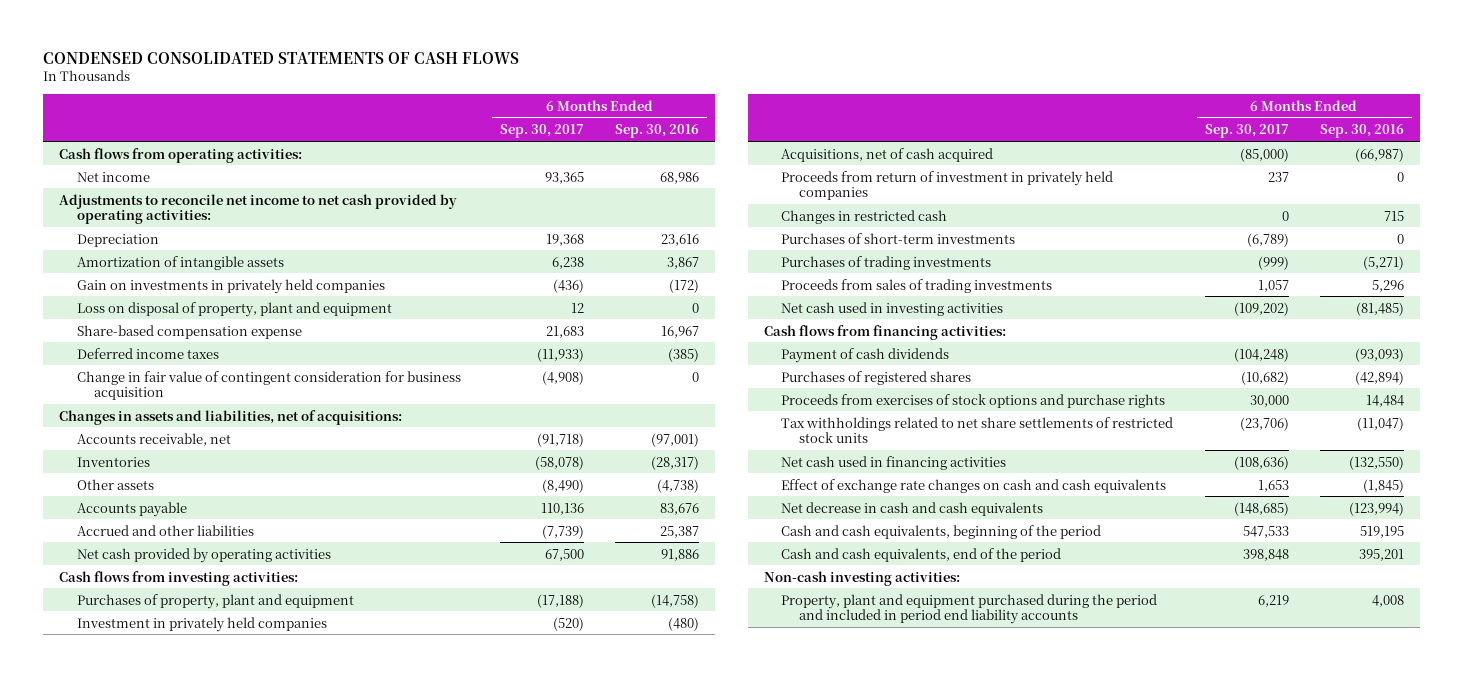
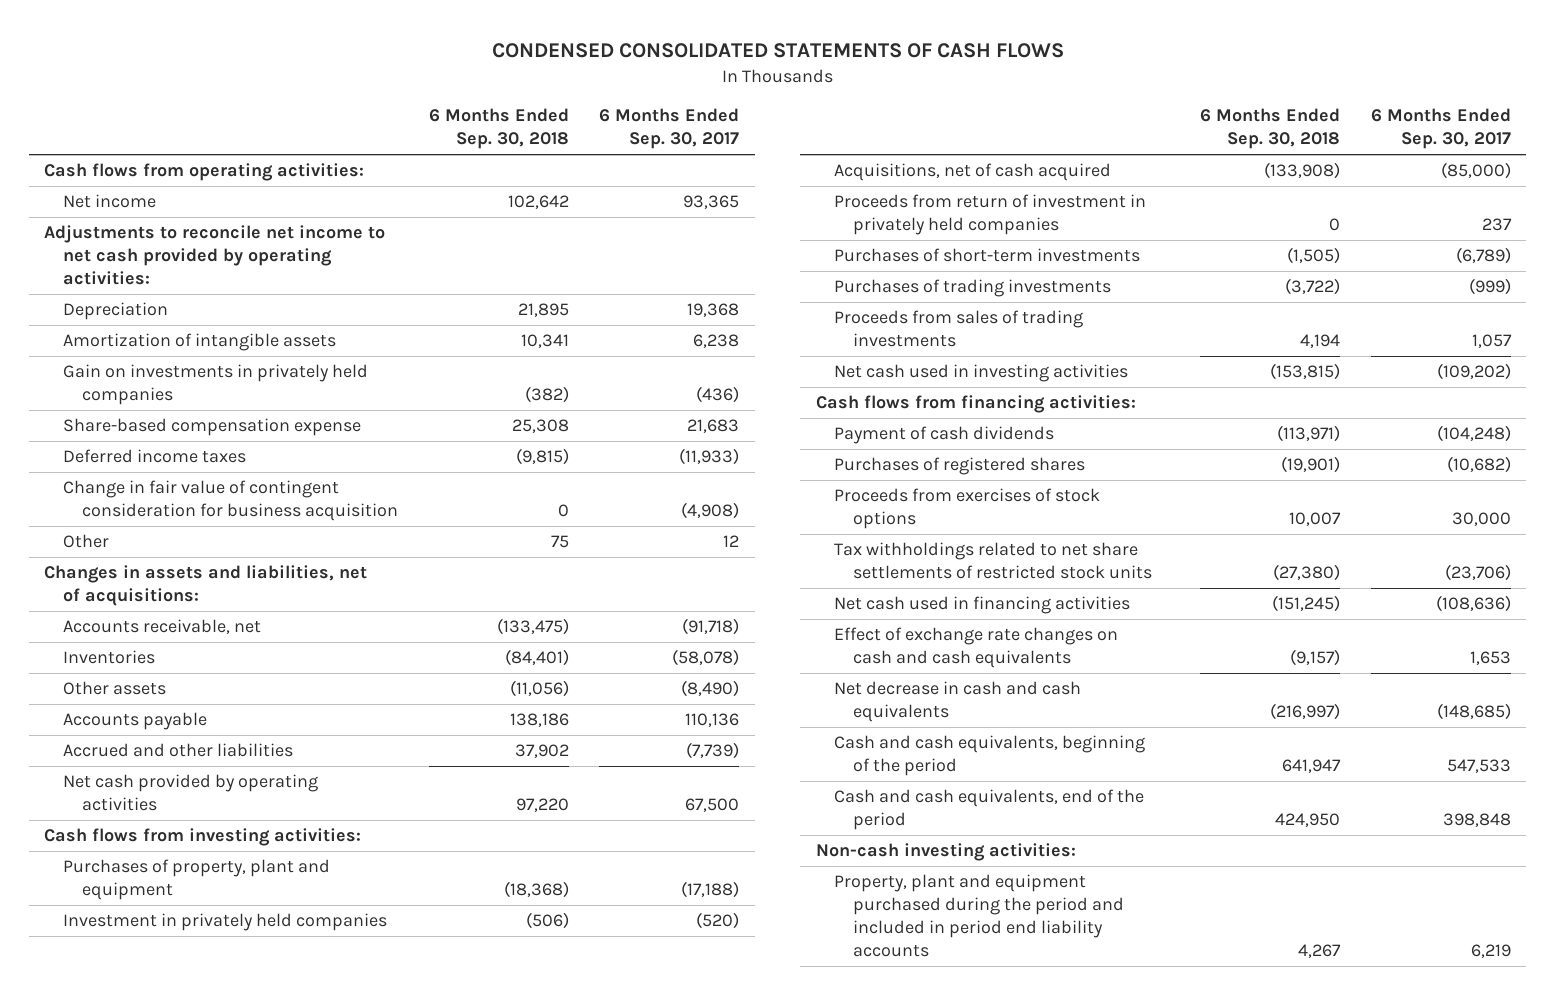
- | 6 Months Ended Sep. 30, 2017 | 6 Months Ended Sep. 30, 2016
+ | 6 Months Ended Sep. 30, 2018 | 6 Months Ended Sep. 30, 2017
- Loss on disposal of property, plant and equipment | 12 | 0
+ Other | 75 | 12
- Changes in restricted cash | 0 | 715
- Proceeds from exercises of stock options and purchase rights | 30,000 | 14,484
+ Proceeds from exercises of stock options | 10,007 | 30,000

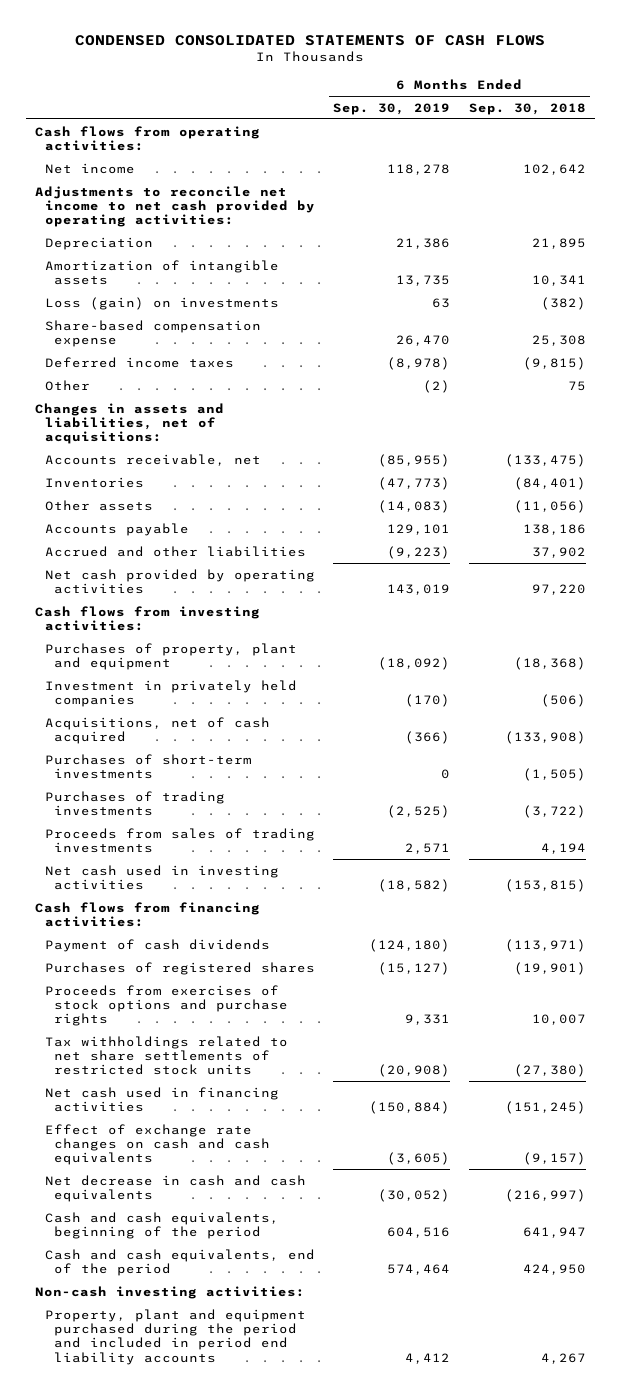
- | 6 Months Ended Sep. 30, 2018 | 6 Months Ended Sep. 30, 2017
+ | 6 Months Ended Sep. 30, 2019 | 6 Months Ended Sep. 30, 2018
- Gain on investments in privately held companies | (382) | (436)
+ Loss (gain) on investments | 63 | (382)
- Change in fair value of contingent consideration for business acquisition | 0 | (4,908)
- Proceeds from return of investment in privately held companies | 0 | 237
- Proceeds from exercises of stock options | 10,007 | 30,000
+ Proceeds from exercises of stock options and purchase rights | 9,331 | 10,007

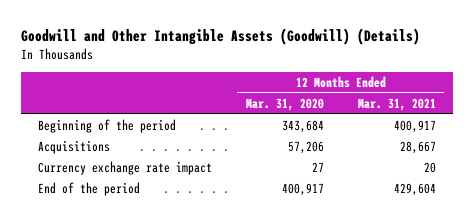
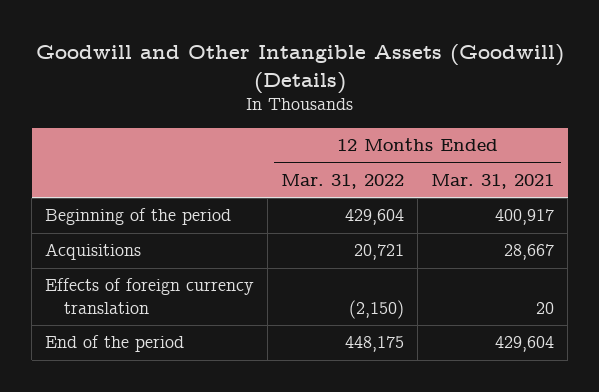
- | 12 Months Ended Mar. 31, 2020 | 12 Months Ended Mar. 31, 2021
+ | 12 Months Ended Mar. 31, 2022 | 12 Months Ended Mar. 31, 2021
- Currency exchange rate impact | 27 | 20
+ Effects of foreign currency translation | (2,150) | 20

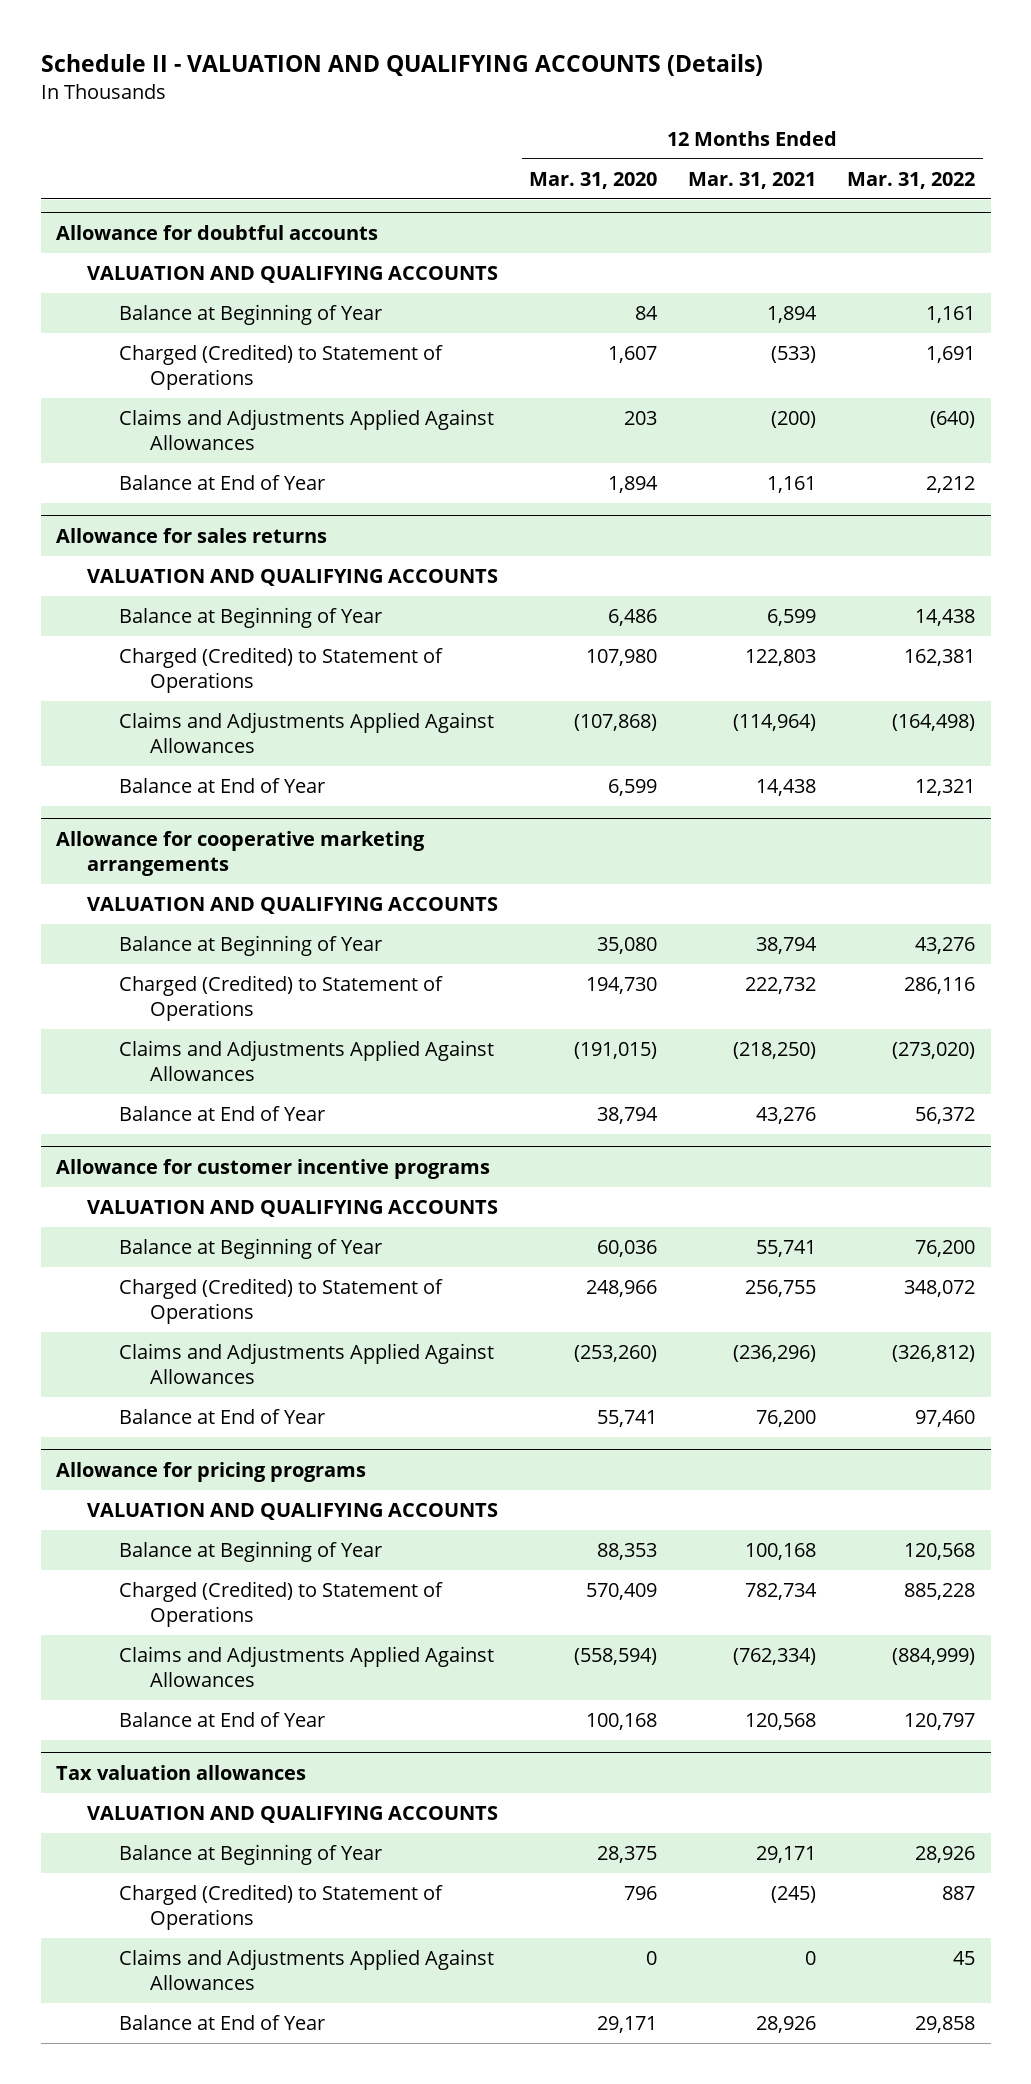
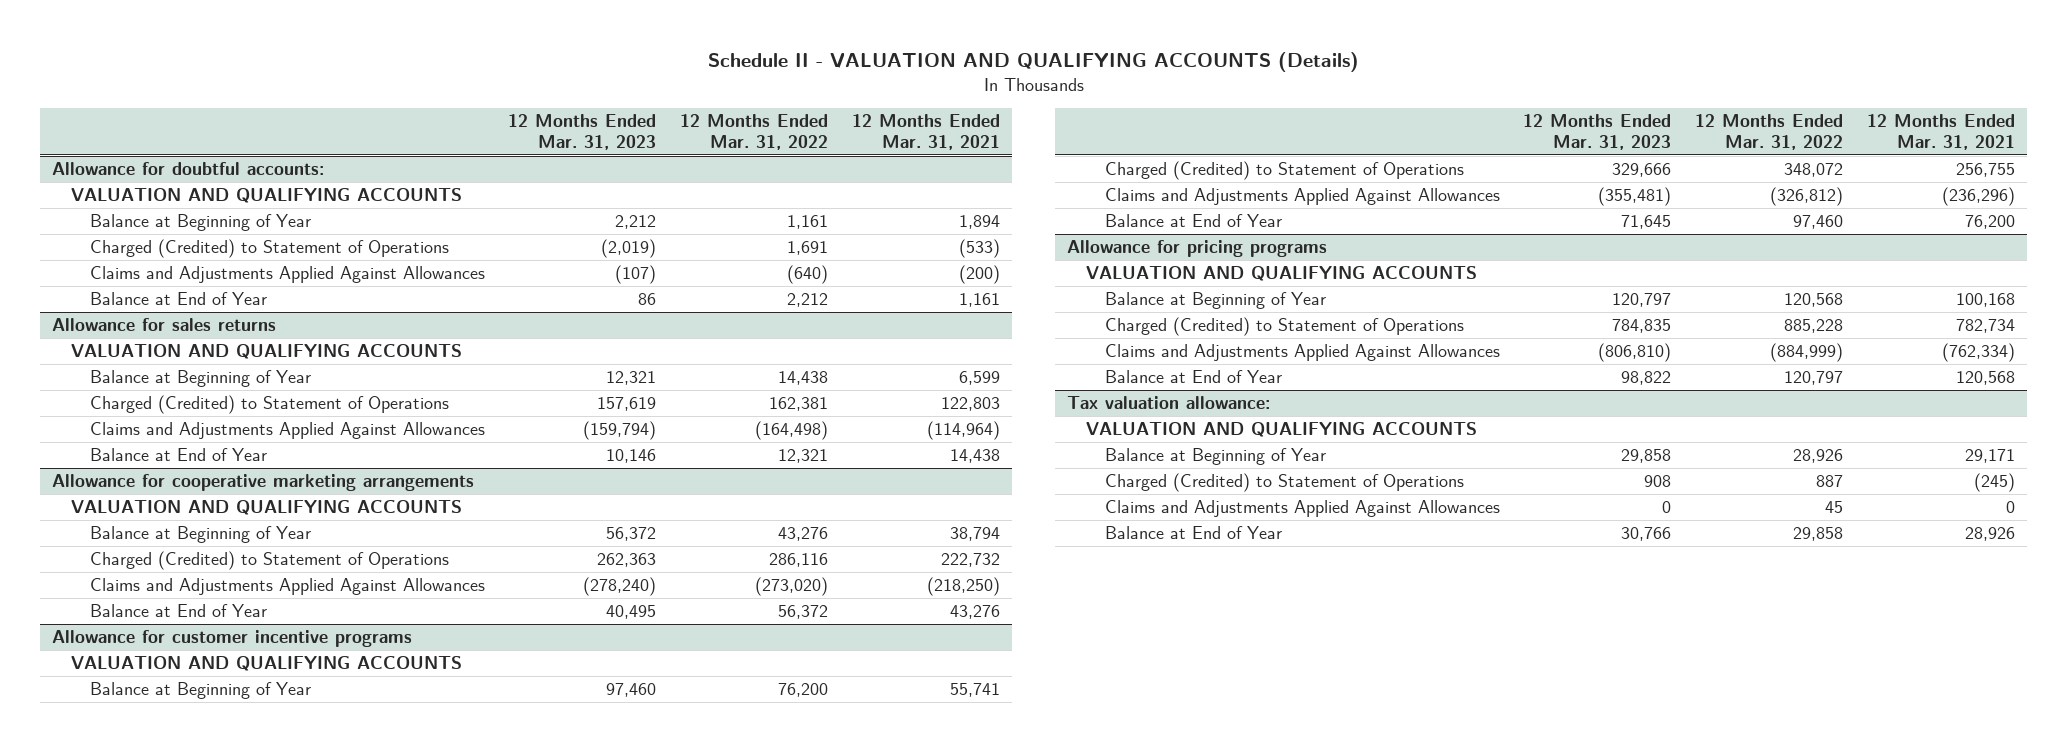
- | 12 Months Ended Mar. 31, 2020 | 12 Months Ended Mar. 31, 2021 | 12 Months Ended Mar. 31, 2022
+ | 12 Months Ended Mar. 31, 2023 | 12 Months Ended Mar. 31, 2022 | 12 Months Ended Mar. 31, 2021
- Allowance for doubtful accounts
+ Allowance for doubtful accounts:
- Tax valuation allowances
+ Tax valuation allowance:

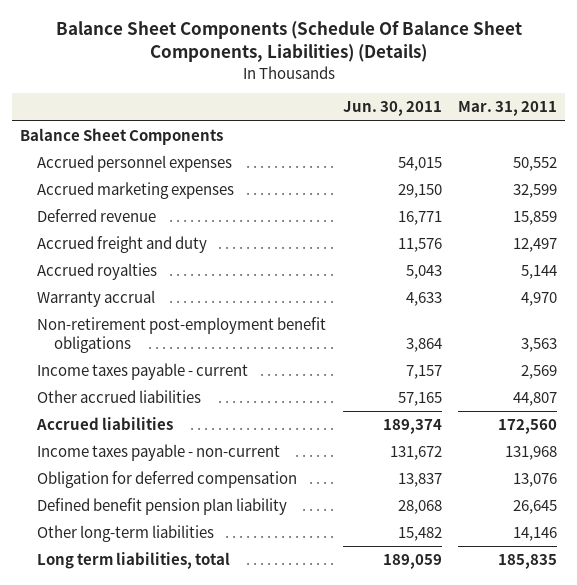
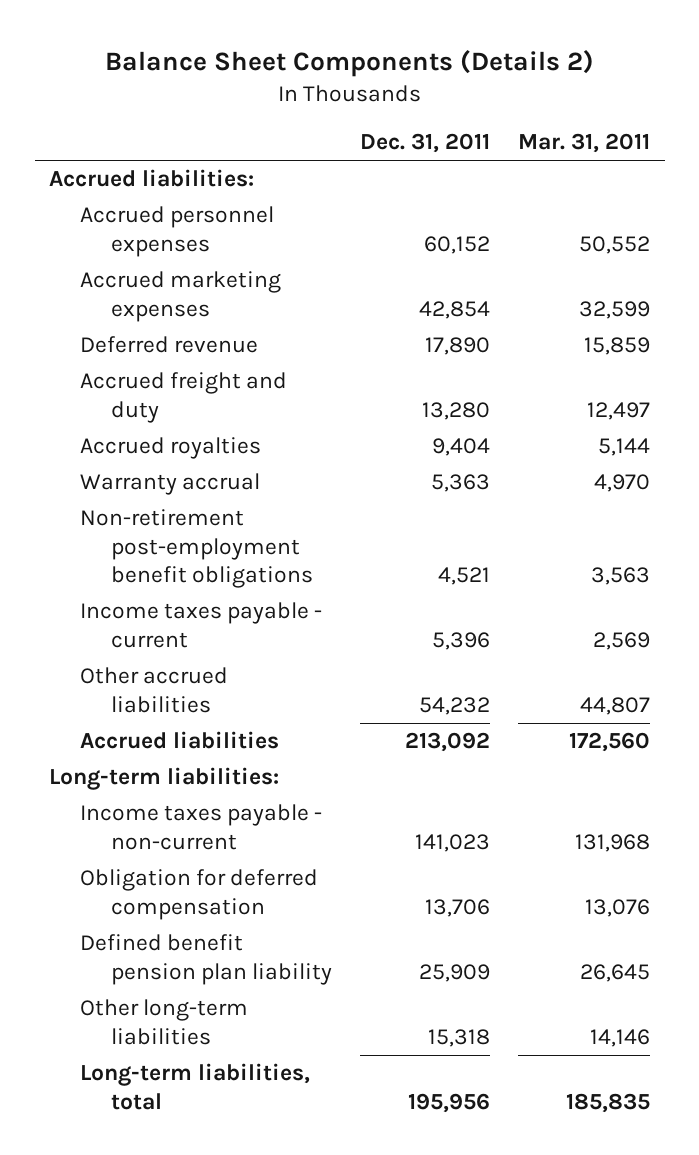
- Balance Sheet Components (Schedule Of Balance Sheet Components, Liabilities) (Details)
+ Balance Sheet Components (Details 2)
- | Jun. 30, 2011 | Mar. 31, 2011
+ | Dec. 31, 2011 | Mar. 31, 2011
- Balance Sheet Components
+ Accrued liabilities:
+ Long-term liabilities:
- Long term liabilities, total | 189,059 | 185,835
+ Long-term liabilities, total | 195,956 | 185,835

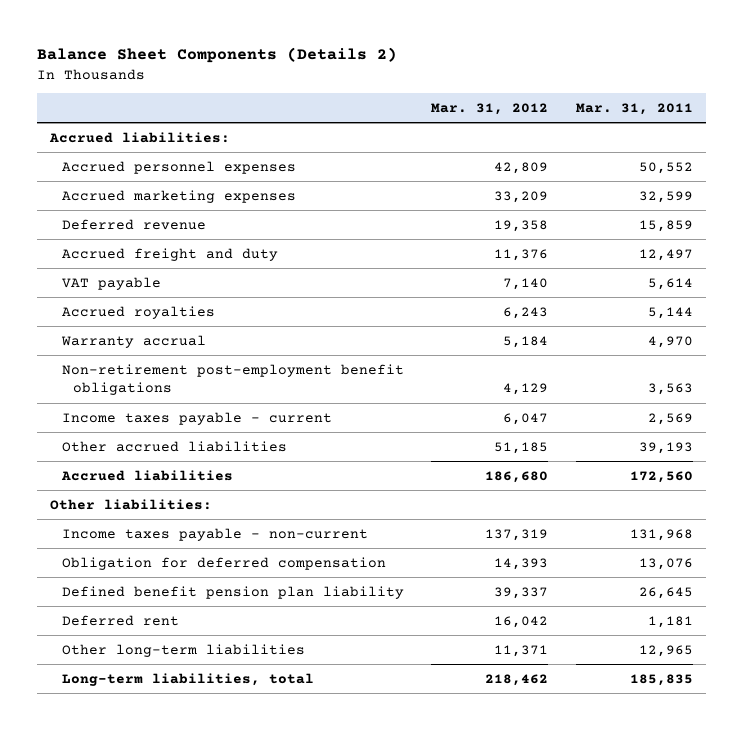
- | Dec. 31, 2011 | Mar. 31, 2011
+ | Mar. 31, 2012 | Mar. 31, 2011
+ VAT payable | 7,140 | 5,614
- Other accrued liabilities | 54,232 | 44,807
+ Other accrued liabilities | 51,185 | 39,193
- Long-term liabilities:
+ Other liabilities:
- Other long-term liabilities | 15,318 | 14,146
+ Deferred rent | 16,042 | 1,181
+ Other long-term liabilities | 11,371 | 12,965

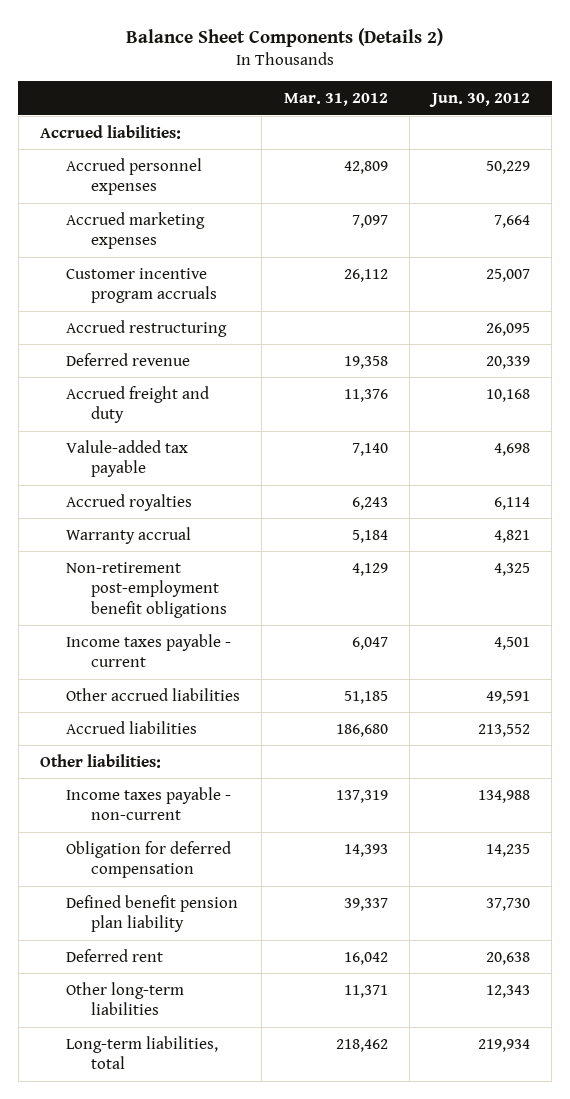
- | Mar. 31, 2012 | Mar. 31, 2011
+ | Mar. 31, 2012 | Jun. 30, 2012
- Accrued marketing expenses | 33,209 | 32,599
+ Accrued marketing expenses | 7,097 | 7,664
+ Customer incentive program accruals | 26,112 | 25,007
+ Accrued restructuring | | 26,095
- VAT payable | 7,140 | 5,614
+ Valule-added tax payable | 7,140 | 4,698

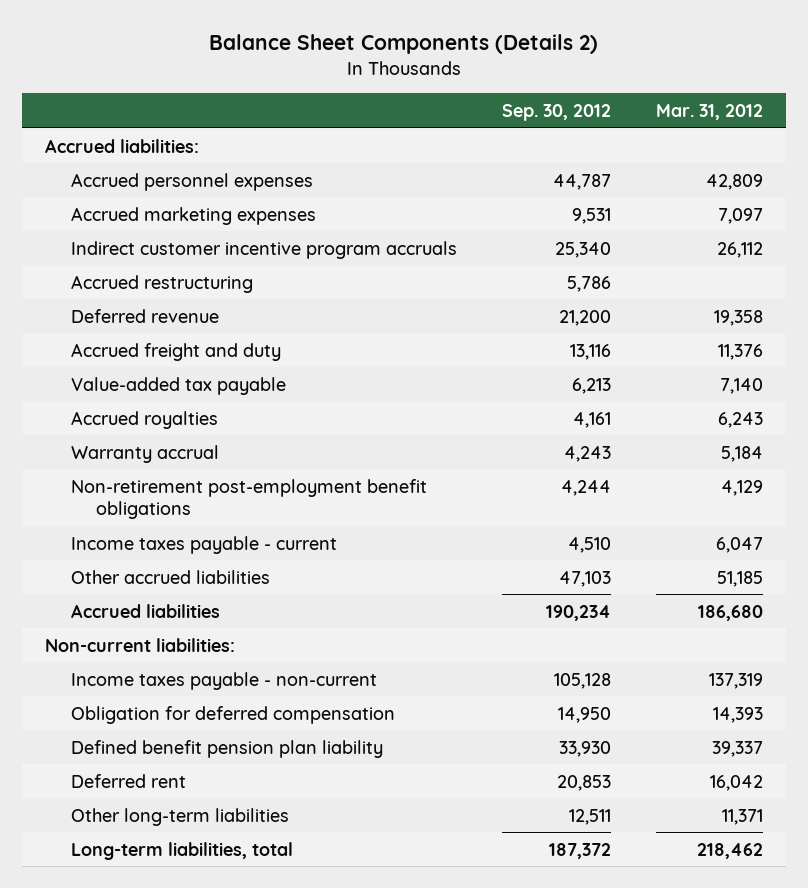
- | Mar. 31, 2012 | Jun. 30, 2012
+ | Sep. 30, 2012 | Mar. 31, 2012
- Customer incentive program accruals | 26,112 | 25,007
+ Indirect customer incentive program accruals | 25,340 | 26,112
- Valule-added tax payable | 7,140 | 4,698
+ Value-added tax payable | 6,213 | 7,140
- Other liabilities:
+ Non-current liabilities:

